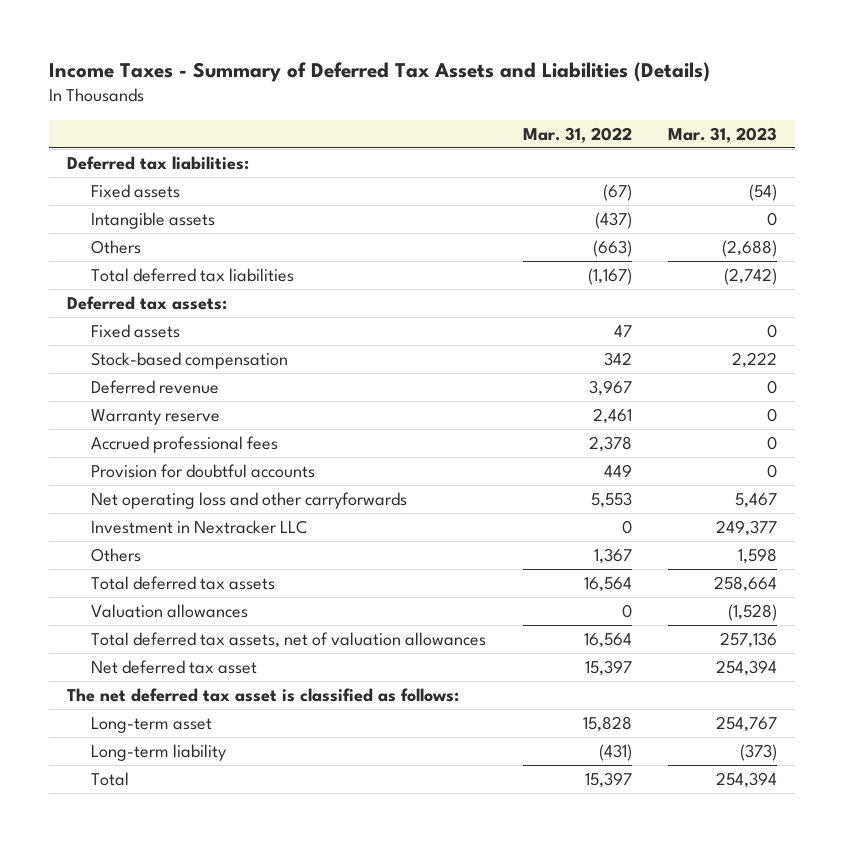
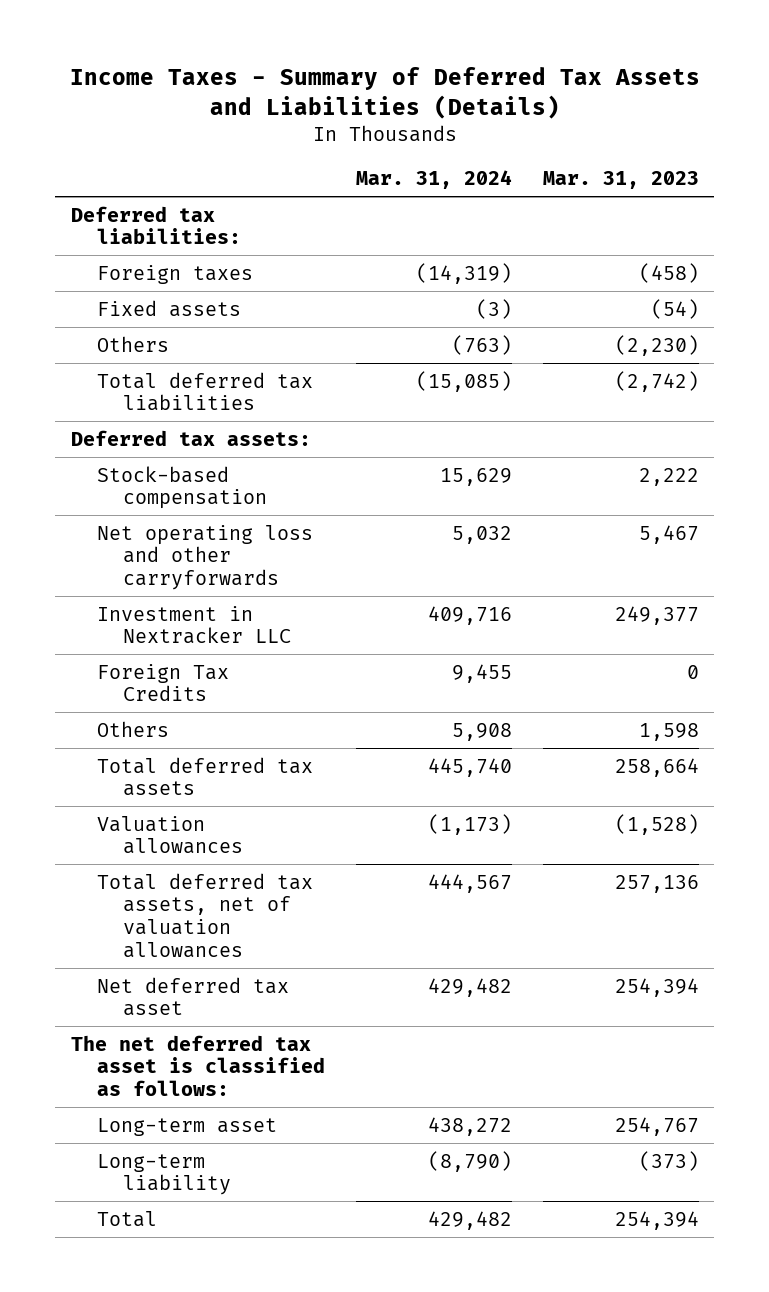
- | Mar. 31, 2022 | Mar. 31, 2023
+ | Mar. 31, 2024 | Mar. 31, 2023
+ Foreign taxes | (14,319) | (458)
- Intangible assets | (437) | 0
- Others | (663) | (2,688)
+ Others | (763) | (2,230)
- Fixed assets | 47 | 0
- Deferred revenue | 3,967 | 0
- Warranty reserve | 2,461 | 0
- Accrued professional fees | 2,378 | 0
- Provision for doubtful accounts | 449 | 0
+ Foreign Tax Credits | 9,455 | 0

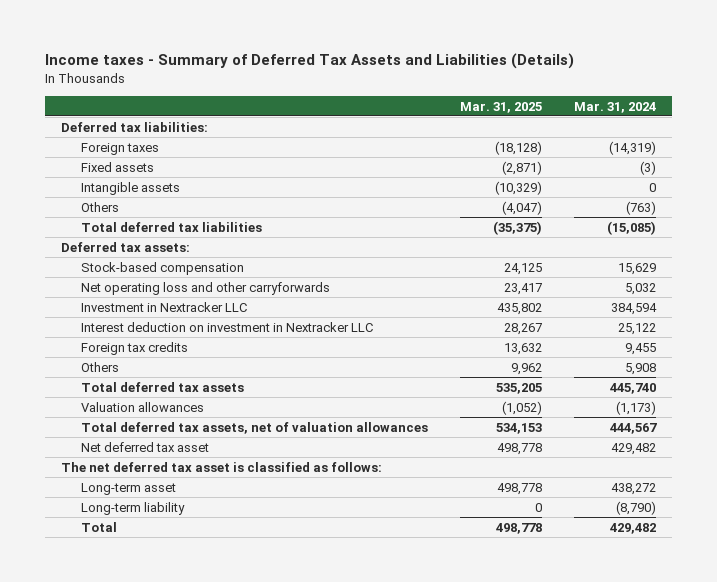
- Income Taxes - Summary of Deferred Tax Assets and Liabilities (Details)
+ Income taxes - Summary of Deferred Tax Assets and Liabilities (Details)
- | Mar. 31, 2024 | Mar. 31, 2023
+ | Mar. 31, 2025 | Mar. 31, 2024
+ Intangible assets | (10,329) | 0
- Investment in Nextracker LLC | 409,716 | 249,377
- Foreign Tax Credits | 9,455 | 0
+ Investment in Nextracker LLC | 435,802 | 384,594
+ Interest deduction on investment in Nextracker LLC | 28,267 | 25,122
+ Foreign tax credits | 13,632 | 9,455

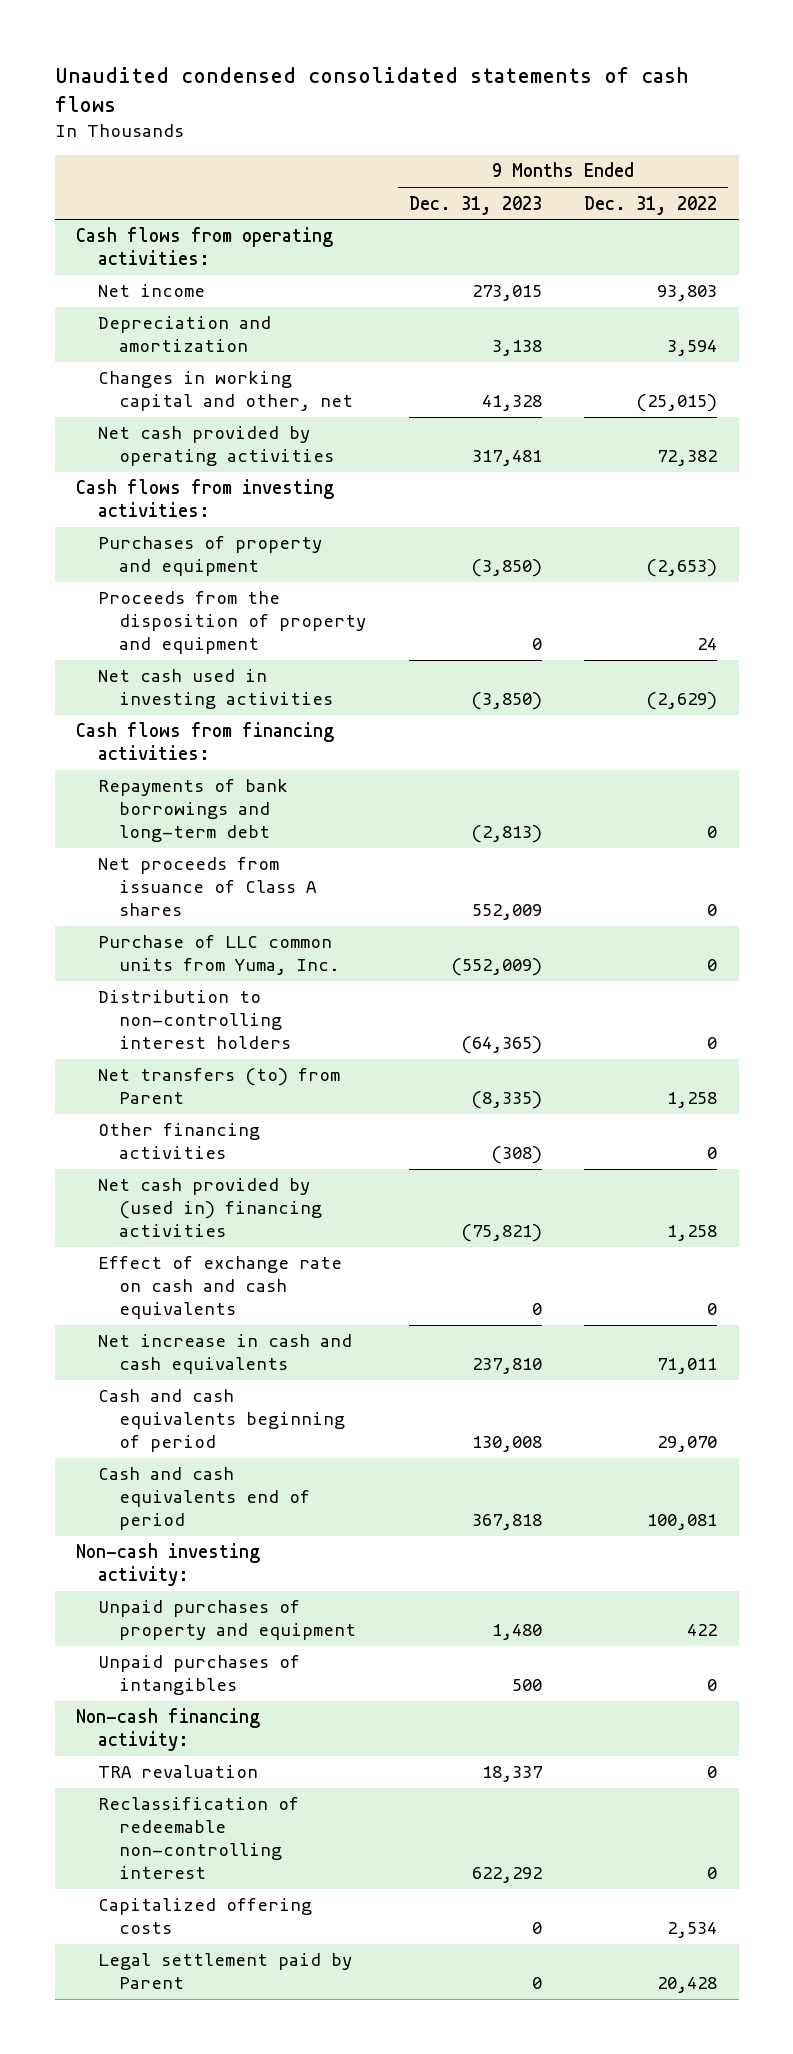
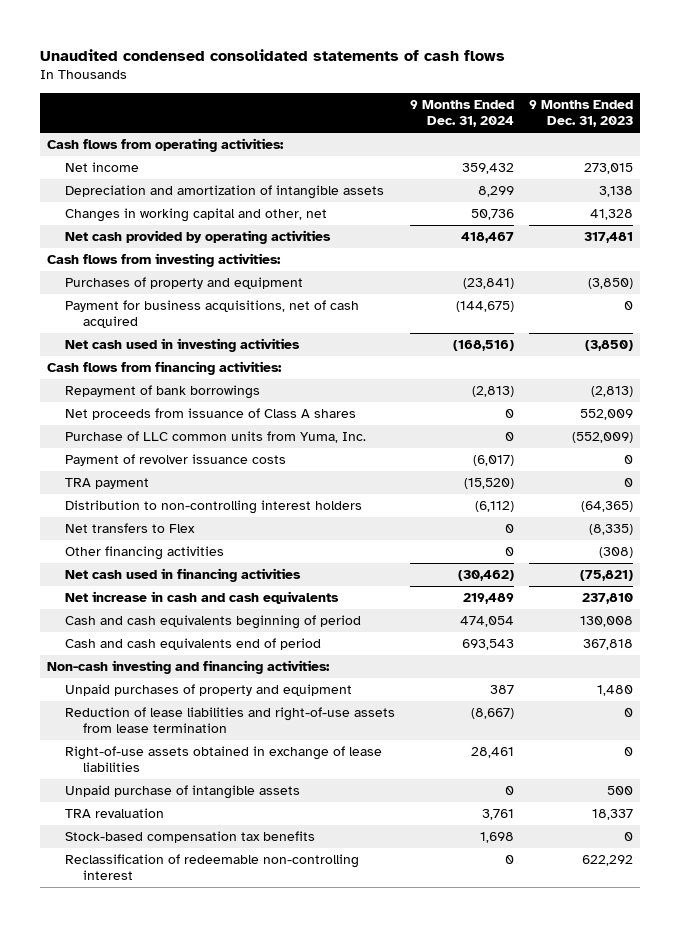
- | 9 Months Ended Dec. 31, 2023 | 9 Months Ended Dec. 31, 2022
+ | 9 Months Ended Dec. 31, 2024 | 9 Months Ended Dec. 31, 2023
- Depreciation and amortization | 3,138 | 3,594
+ Depreciation and amortization of intangible assets | 8,299 | 3,138
- Proceeds from the disposition of property and equipment | 0 | 24
+ Payment for business acquisitions, net of cash acquired | (144,675) | 0
- Repayments of bank borrowings and long-term debt | (2,813) | 0
+ Repayment of bank borrowings | (2,813) | (2,813)
+ Payment of revolver issuance costs | (6,017) | 0
+ TRA payment | (15,520) | 0
- Net transfers (to) from Parent | (8,335) | 1,258
+ Net transfers to Flex | 0 | (8,335)
- Net cash provided by (used in) financing activities | (75,821) | 1,258
- Effect of exchange rate on cash and cash equivalents | 0 | 0
+ Net cash used in financing activities | (30,462) | (75,821)
- Non-cash investing activity:
+ Non-cash investing and financing activities:
- Unpaid purchases of intangibles | 500 | 0
- Non-cash financing activity:
+ Reduction of lease liabilities and right-of-use assets from lease termination | (8,667) | 0
+ Right-of-use assets obtained in exchange of lease liabilities | 28,461 | 0
+ Unpaid purchase of intangible assets | 0 | 500
+ Stock-based compensation tax benefits | 1,698 | 0
- Capitalized offering costs | 0 | 2,534
- Legal settlement paid by Parent | 0 | 20,428

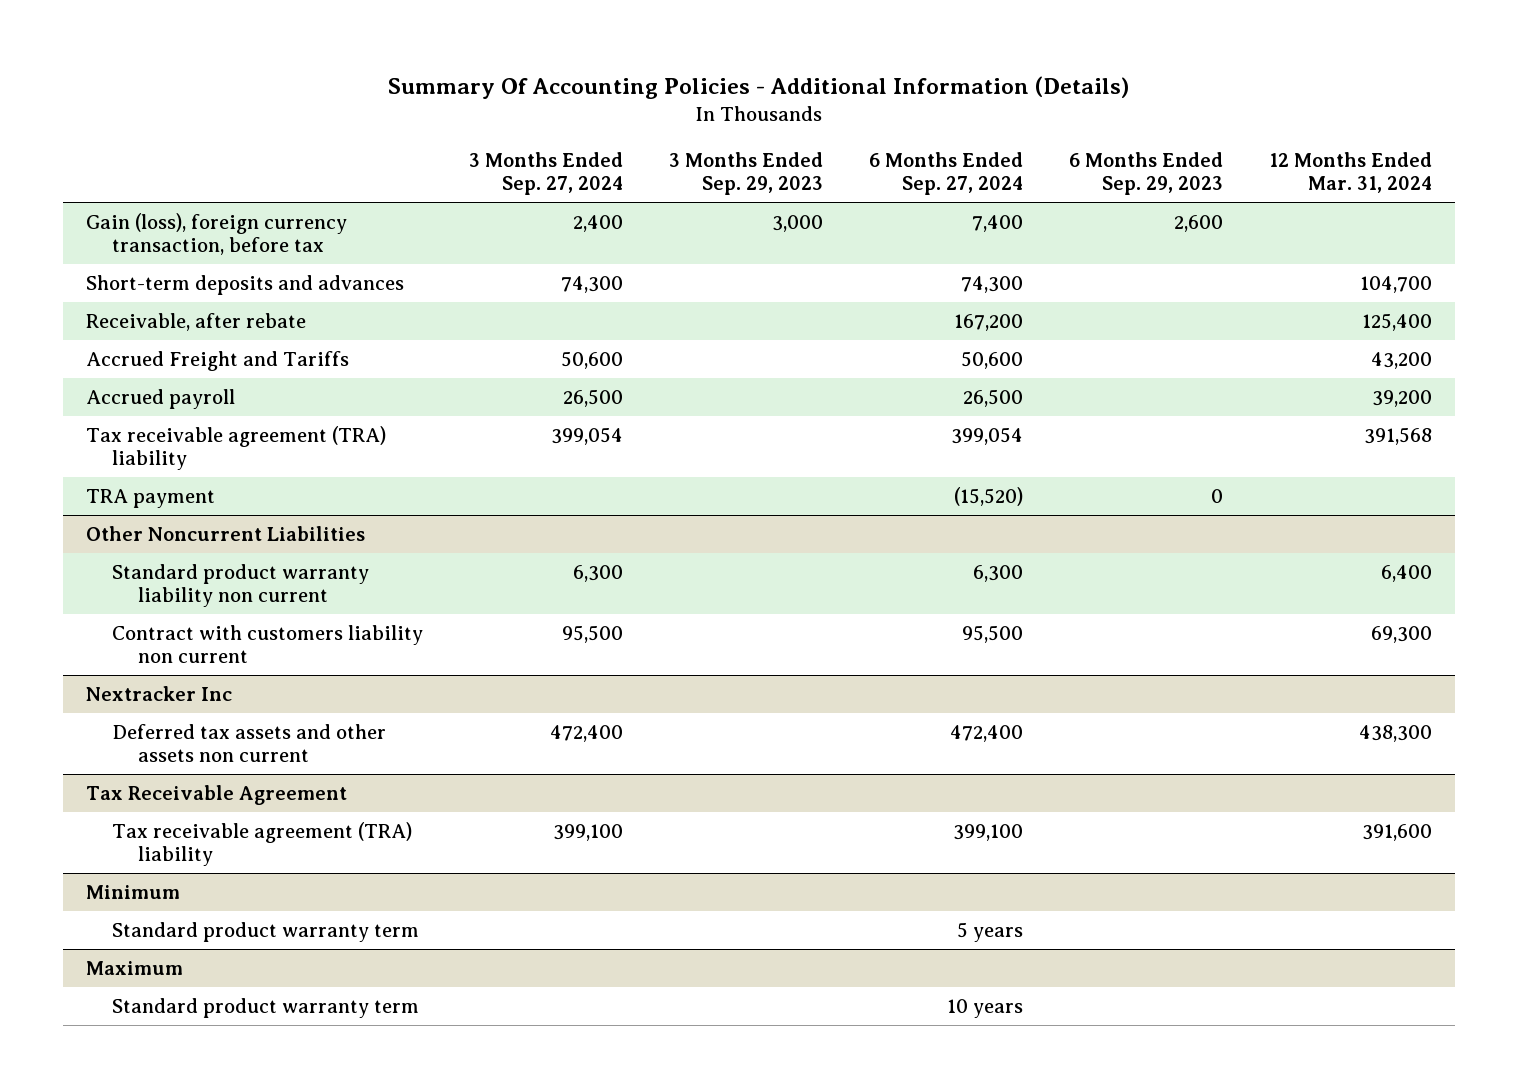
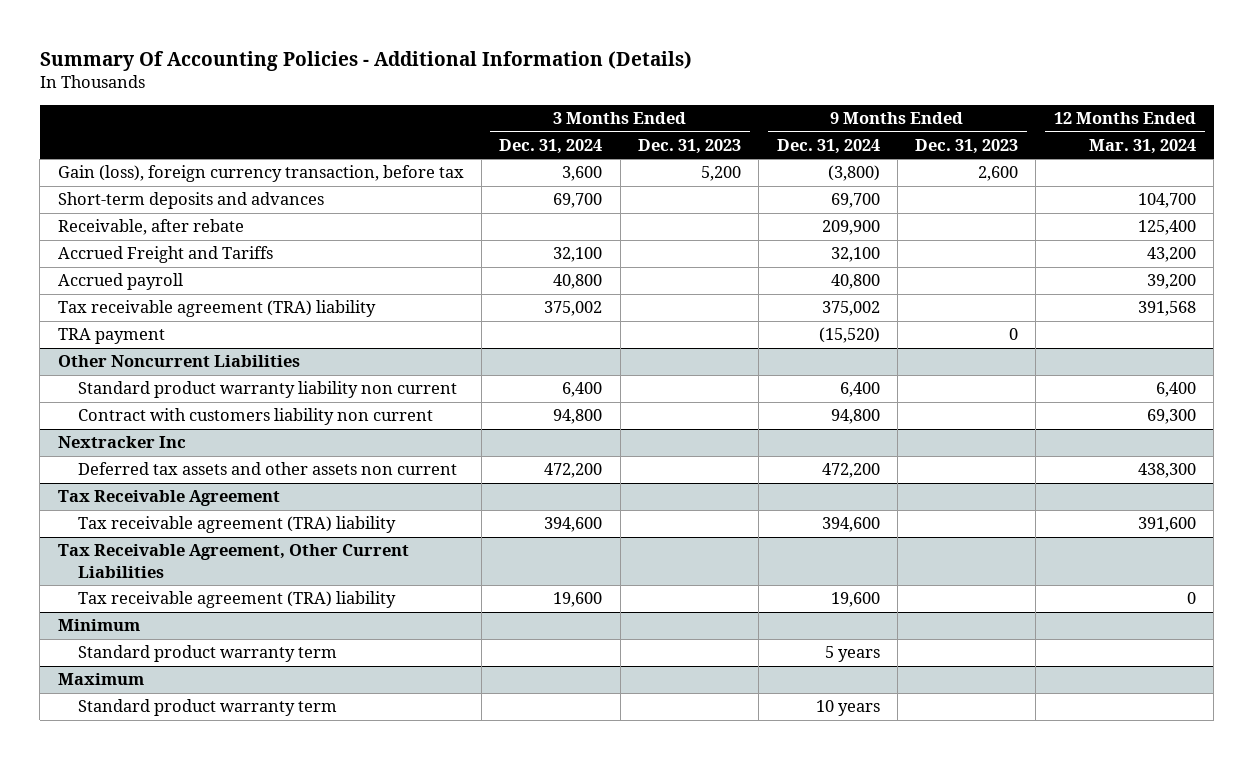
- | 3 Months Ended Sep. 27, 2024 | 3 Months Ended Sep. 29, 2023 | 6 Months Ended Sep. 27, 2024 | 6 Months Ended Sep. 29, 2023 | 12 Months Ended Mar. 31, 2024
+ | 3 Months Ended Dec. 31, 2024 | 3 Months Ended Dec. 31, 2023 | 9 Months Ended Dec. 31, 2024 | 9 Months Ended Dec. 31, 2023 | 12 Months Ended Mar. 31, 2024
+ Tax Receivable Agreement, Other Current Liabilities
+ Tax receivable agreement (TRA) liability | 19,600 | | 19,600 | | 0

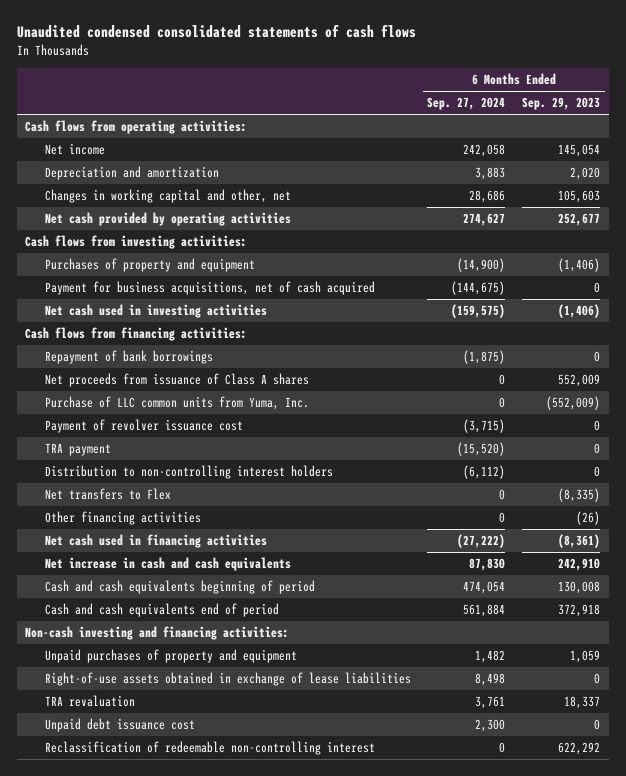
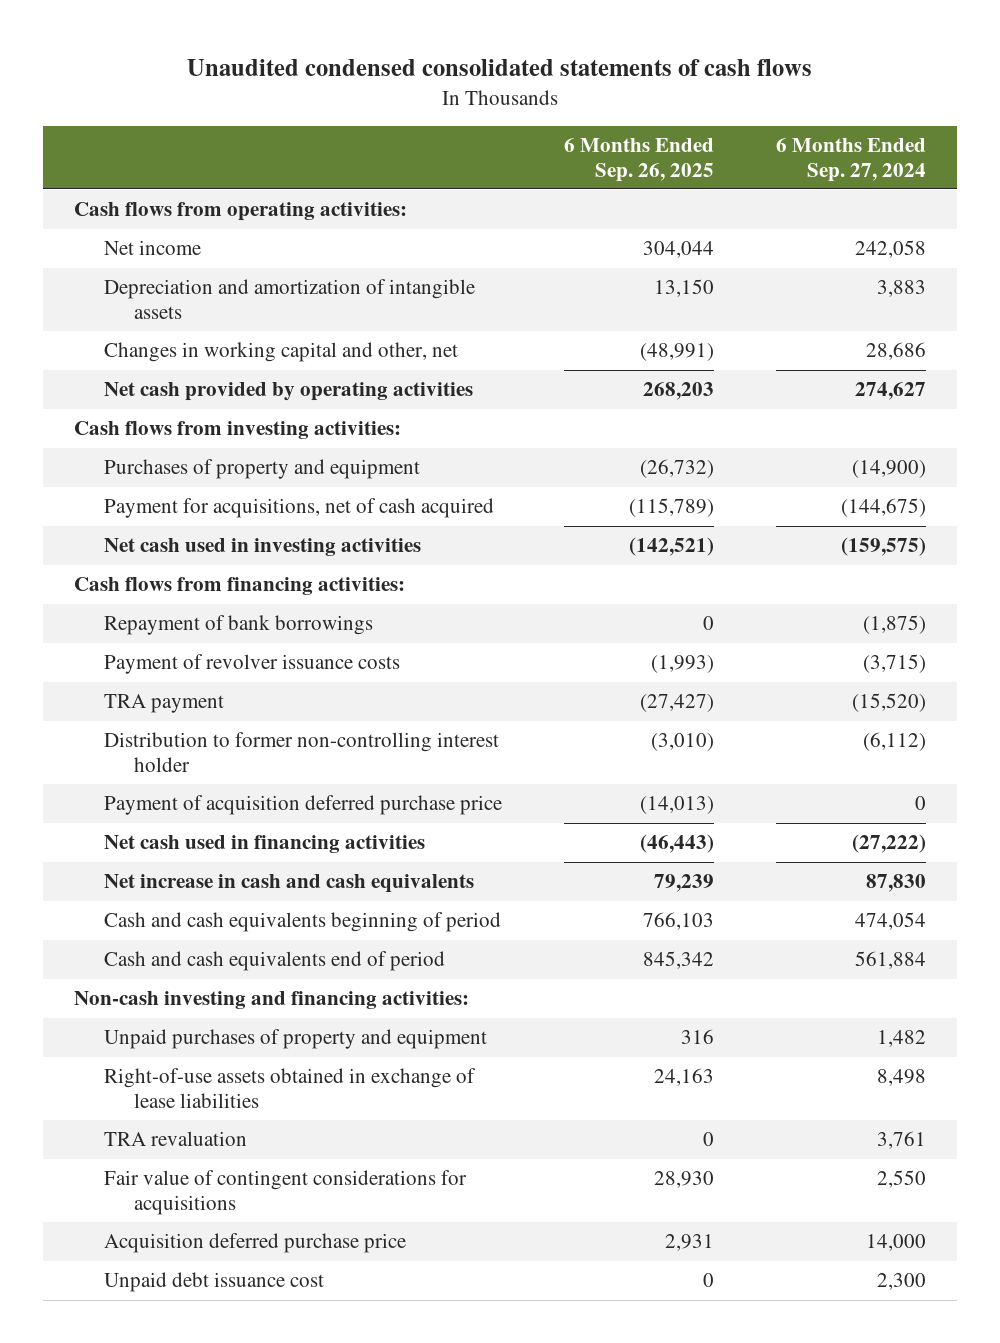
- | 6 Months Ended Sep. 27, 2024 | 6 Months Ended Sep. 29, 2023
+ | 6 Months Ended Sep. 26, 2025 | 6 Months Ended Sep. 27, 2024
- Depreciation and amortization | 3,883 | 2,020
+ Depreciation and amortization of intangible assets | 13,150 | 3,883
- Payment for business acquisitions, net of cash acquired | (144,675) | 0
+ Payment for acquisitions, net of cash acquired | (115,789) | (144,675)
- Net proceeds from issuance of Class A shares | 0 | 552,009
- Purchase of LLC common units from Yuma, Inc. | 0 | (552,009)
- Payment of revolver issuance cost | (3,715) | 0
+ Payment of revolver issuance costs | (1,993) | (3,715)
- Distribution to non-controlling interest holders | (6,112) | 0
- Net transfers to Flex | 0 | (8,335)
- Other financing activities | 0 | (26)
+ Distribution to former non-controlling interest holder | (3,010) | (6,112)
+ Payment of acquisition deferred purchase price | (14,013) | 0
+ Fair value of contingent considerations for acquisitions | 28,930 | 2,550
+ Acquisition deferred purchase price | 2,931 | 14,000
- Reclassification of redeemable non-controlling interest | 0 | 622,292

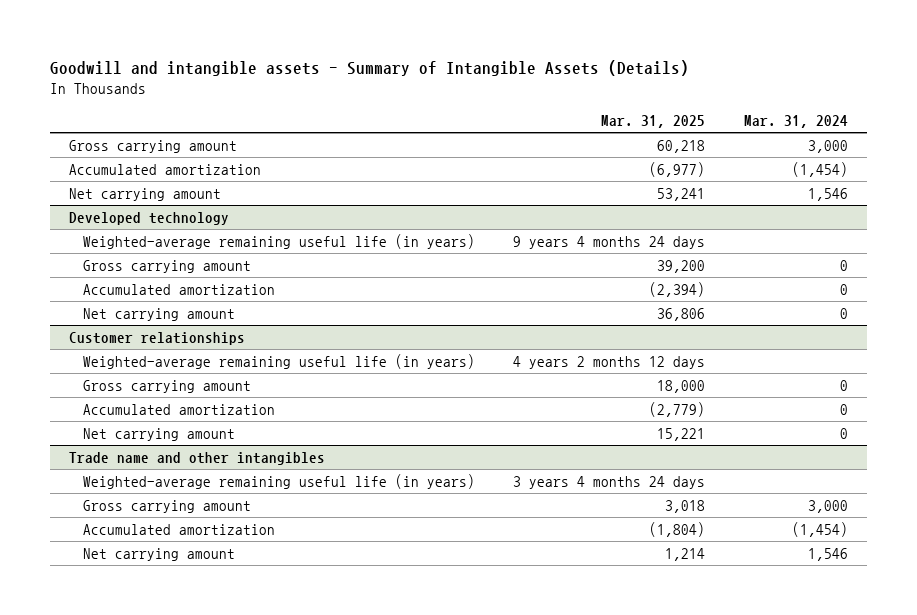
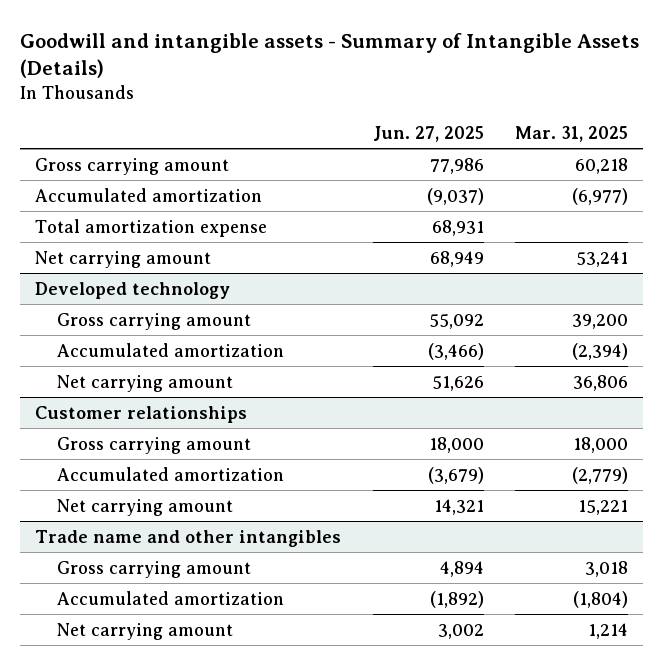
- | Mar. 31, 2025 | Mar. 31, 2024
+ | Jun. 27, 2025 | Mar. 31, 2025
+ Total amortization expense | 68,931 |
@ Developed technology
- Weighted-average remaining useful life (in years) | 9 years 4 months 24 days |
@ Customer relationships
- Weighted-average remaining useful life (in years) | 4 years 2 months 12 days |
@ Trade name and other intangibles
- Weighted-average remaining useful life (in years) | 3 years 4 months 24 days |

